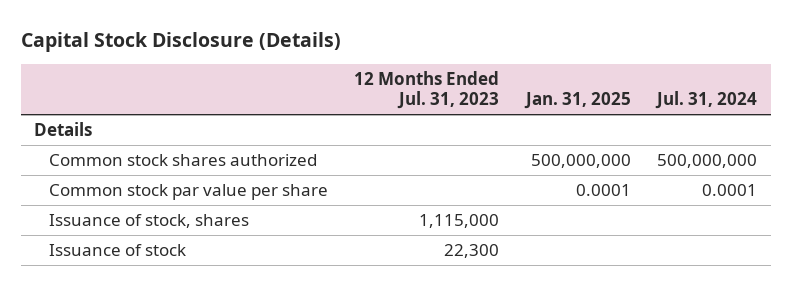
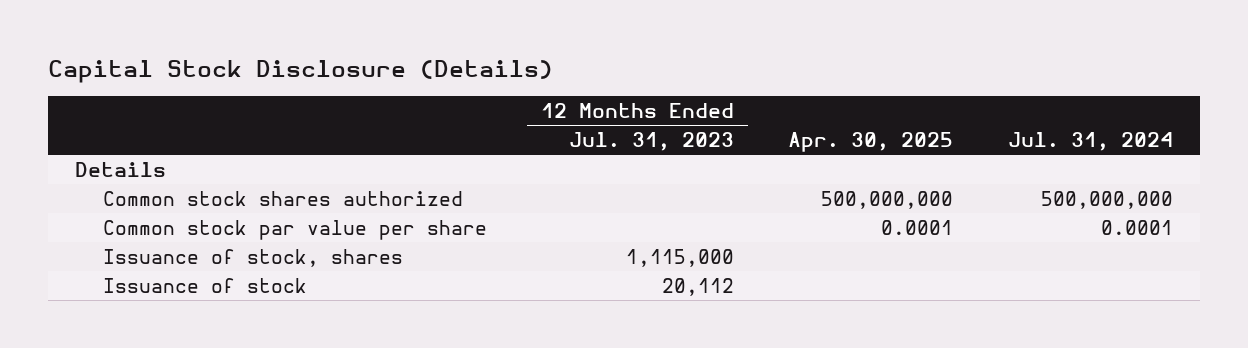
- | 12 Months Ended Jul. 31, 2023 | Jan. 31, 2025 | Jul. 31, 2024
+ | 12 Months Ended Jul. 31, 2023 | Apr. 30, 2025 | Jul. 31, 2024
- Issuance of stock | 22,300 | |
+ Issuance of stock | 20,112 | |

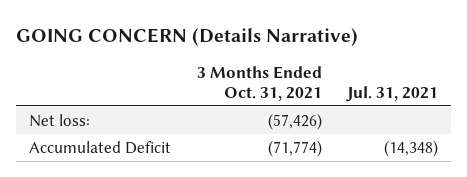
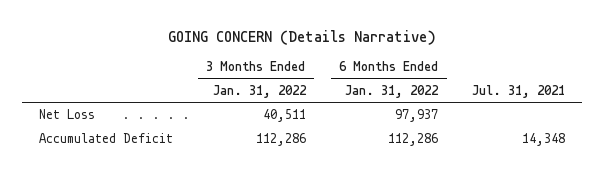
- | 3 Months Ended Oct. 31, 2021 | Jul. 31, 2021
+ | 3 Months Ended Jan. 31, 2022 | 6 Months Ended Jan. 31, 2022 | Jul. 31, 2021
- Net loss: | (57,426) |
- Accumulated Deficit | (71,774) | (14,348)
+ Net Loss | 40,511 | 97,937 |
+ Accumulated Deficit | 112,286 | 112,286 | 14,348

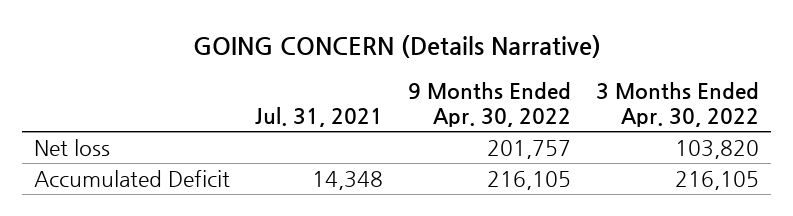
- | 3 Months Ended Jan. 31, 2022 | 6 Months Ended Jan. 31, 2022 | Jul. 31, 2021
+ | Jul. 31, 2021 | 9 Months Ended Apr. 30, 2022 | 3 Months Ended Apr. 30, 2022
- Net Loss | 40,511 | 97,937 |
+ Net loss | | 201,757 | 103,820

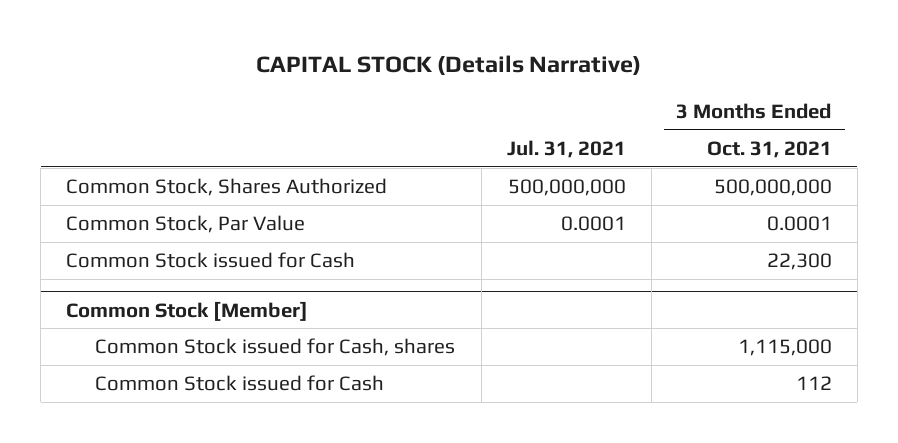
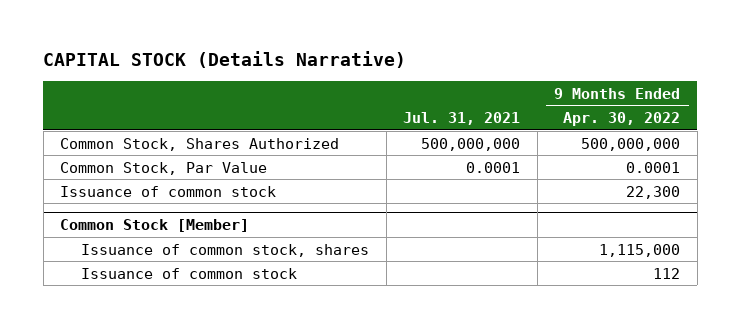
- | Jul. 31, 2021 | 3 Months Ended Oct. 31, 2021
+ | Jul. 31, 2021 | 9 Months Ended Apr. 30, 2022
- Common Stock issued for Cash | | 22,300
+ Issuance of common stock | | 22,300
@ Common Stock [Member]
- Common Stock issued for Cash, shares | | 1,115,000
- Common Stock issued for Cash | | 112
+ Issuance of common stock, shares | | 1,115,000
+ Issuance of common stock | | 112

